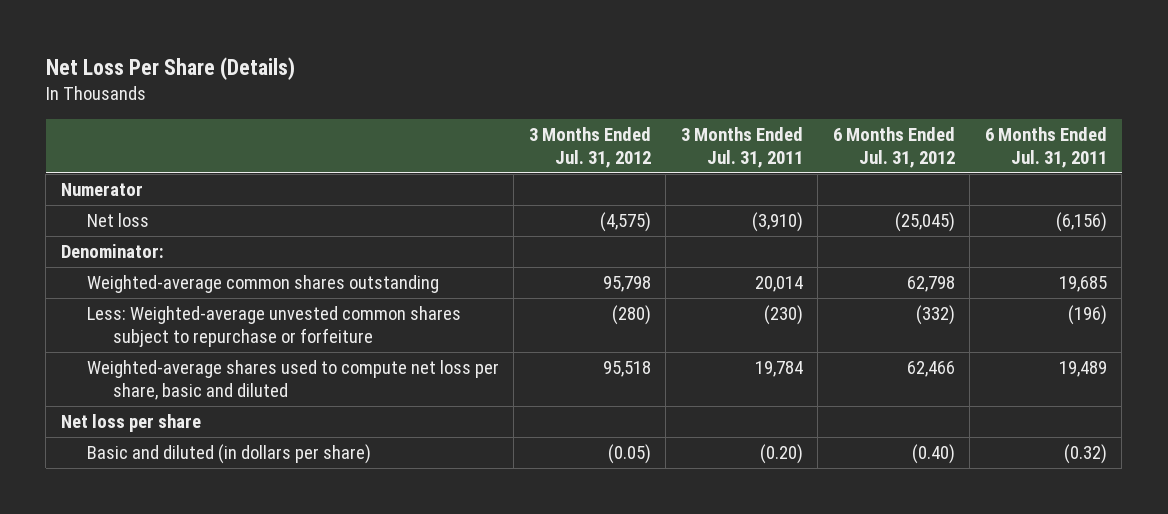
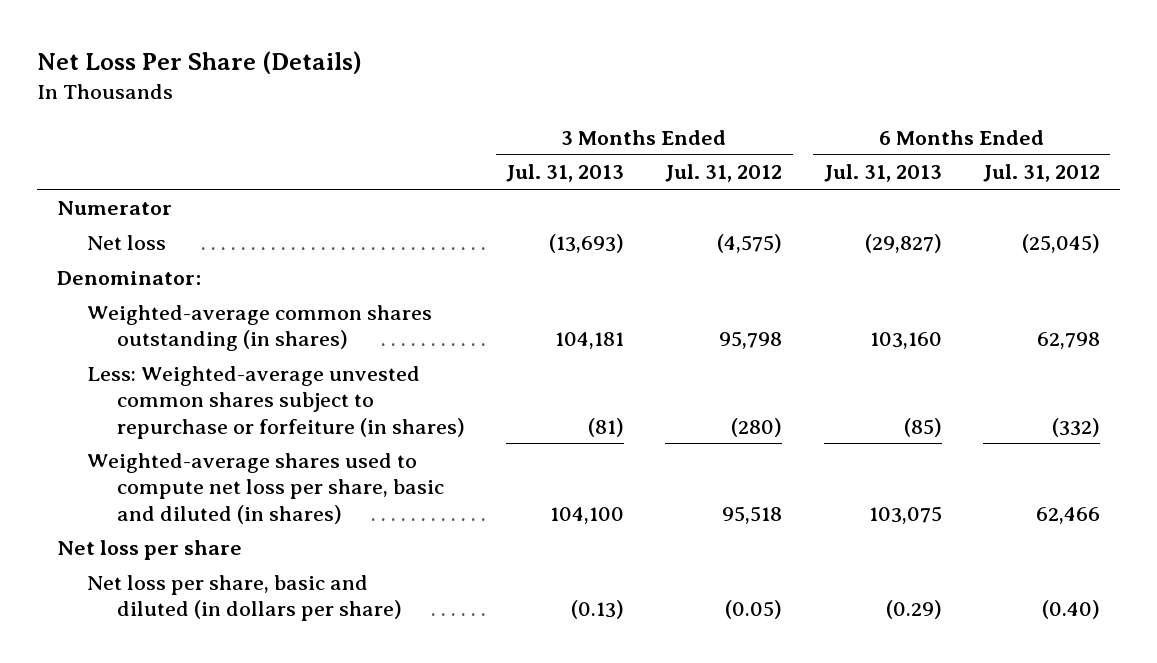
- | 3 Months Ended Jul. 31, 2012 | 3 Months Ended Jul. 31, 2011 | 6 Months Ended Jul. 31, 2012 | 6 Months Ended Jul. 31, 2011
+ | 3 Months Ended Jul. 31, 2013 | 3 Months Ended Jul. 31, 2012 | 6 Months Ended Jul. 31, 2013 | 6 Months Ended Jul. 31, 2012
- Weighted-average common shares outstanding | 95,798 | 20,014 | 62,798 | 19,685
- Less: Weighted-average unvested common shares subject to repurchase or forfeiture | (280) | (230) | (332) | (196)
- Weighted-average shares used to compute net loss per share, basic and diluted | 95,518 | 19,784 | 62,466 | 19,489
+ Weighted-average common shares outstanding (in shares) | 104,181 | 95,798 | 103,160 | 62,798
+ Less: Weighted-average unvested common shares subject to repurchase or forfeiture (in shares) | (81) | (280) | (85) | (332)
+ Weighted-average shares used to compute net loss per share, basic and diluted (in shares) | 104,100 | 95,518 | 103,075 | 62,466
- Basic and diluted (in dollars per share) | (0.05) | (0.20) | (0.40) | (0.32)
+ Net loss per share, basic and diluted (in dollars per share) | (0.13) | (0.05) | (0.29) | (0.40)

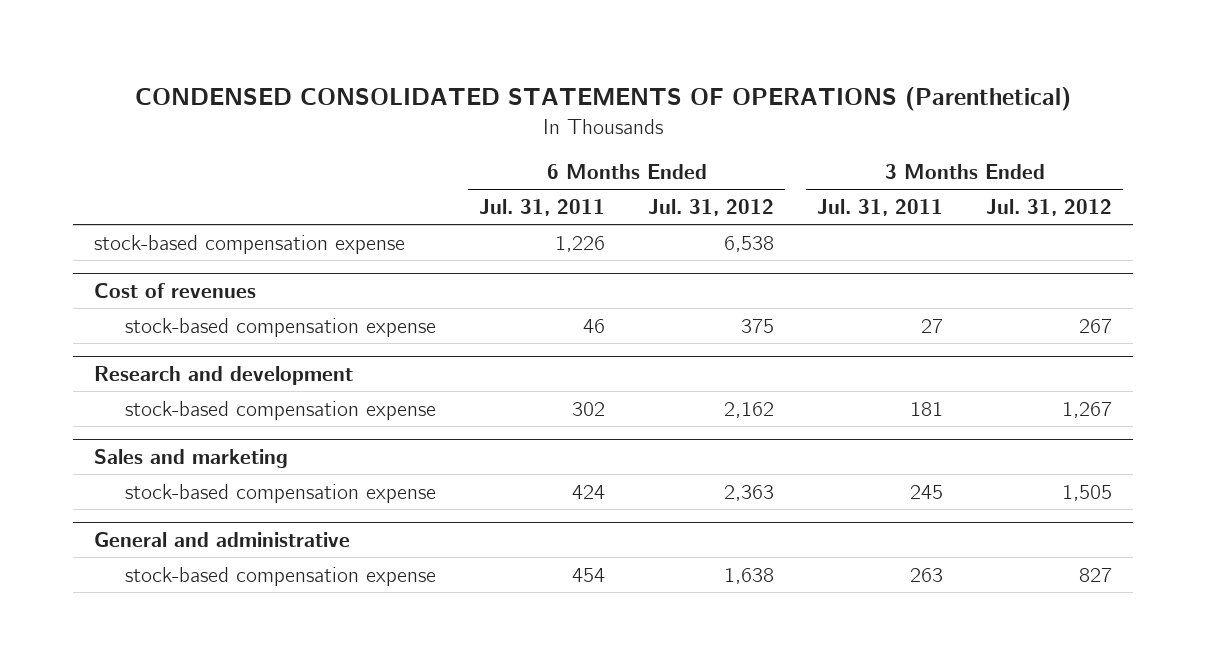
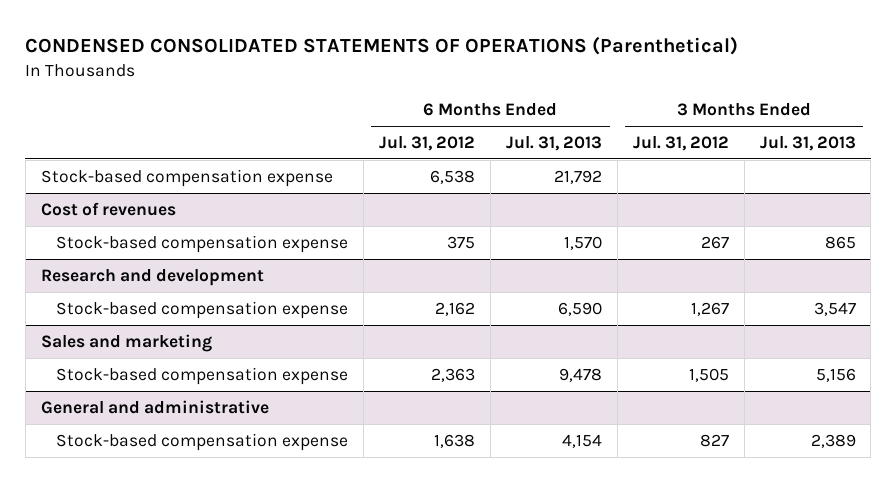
- | 6 Months Ended Jul. 31, 2011 | 6 Months Ended Jul. 31, 2012 | 3 Months Ended Jul. 31, 2011 | 3 Months Ended Jul. 31, 2012
+ | 6 Months Ended Jul. 31, 2012 | 6 Months Ended Jul. 31, 2013 | 3 Months Ended Jul. 31, 2012 | 3 Months Ended Jul. 31, 2013
- stock-based compensation expense | 1,226 | 6,538 | |
+ Stock-based compensation expense | 6,538 | 21,792 | |
@ Cost of revenues
- stock-based compensation expense | 46 | 375 | 27 | 267
+ Stock-based compensation expense | 375 | 1,570 | 267 | 865
@ Research and development
- stock-based compensation expense | 302 | 2,162 | 181 | 1,267
+ Stock-based compensation expense | 2,162 | 6,590 | 1,267 | 3,547
@ Sales and marketing
- stock-based compensation expense | 424 | 2,363 | 245 | 1,505
+ Stock-based compensation expense | 2,363 | 9,478 | 1,505 | 5,156
@ General and administrative
- stock-based compensation expense | 454 | 1,638 | 263 | 827
+ Stock-based compensation expense | 1,638 | 4,154 | 827 | 2,389

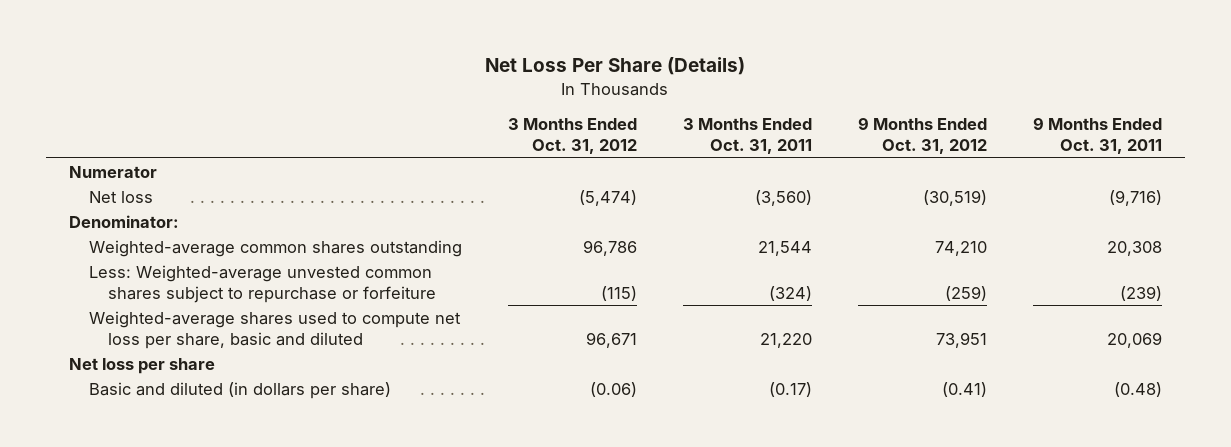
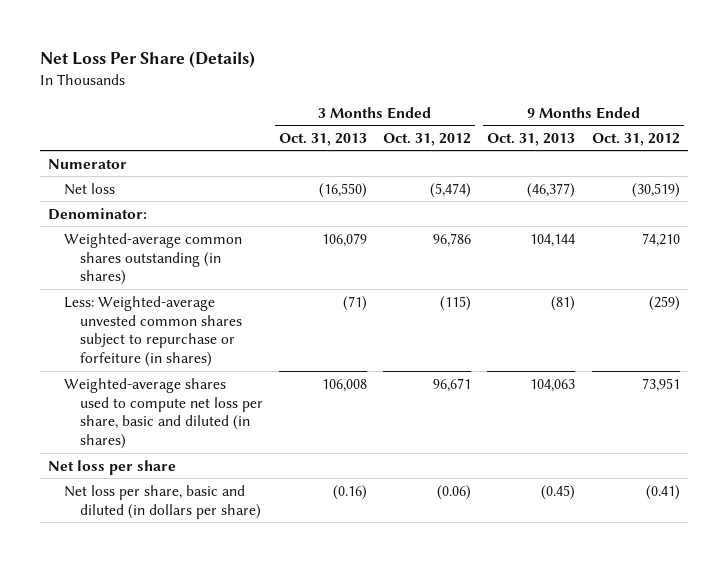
- | 3 Months Ended Oct. 31, 2012 | 3 Months Ended Oct. 31, 2011 | 9 Months Ended Oct. 31, 2012 | 9 Months Ended Oct. 31, 2011
+ | 3 Months Ended Oct. 31, 2013 | 3 Months Ended Oct. 31, 2012 | 9 Months Ended Oct. 31, 2013 | 9 Months Ended Oct. 31, 2012
- Weighted-average common shares outstanding | 96,786 | 21,544 | 74,210 | 20,308
- Less: Weighted-average unvested common shares subject to repurchase or forfeiture | (115) | (324) | (259) | (239)
- Weighted-average shares used to compute net loss per share, basic and diluted | 96,671 | 21,220 | 73,951 | 20,069
+ Weighted-average common shares outstanding (in shares) | 106,079 | 96,786 | 104,144 | 74,210
+ Less: Weighted-average unvested common shares subject to repurchase or forfeiture (in shares) | (71) | (115) | (81) | (259)
+ Weighted-average shares used to compute net loss per share, basic and diluted (in shares) | 106,008 | 96,671 | 104,063 | 73,951
- Basic and diluted (in dollars per share) | (0.06) | (0.17) | (0.41) | (0.48)
+ Net loss per share, basic and diluted (in dollars per share) | (0.16) | (0.06) | (0.45) | (0.41)

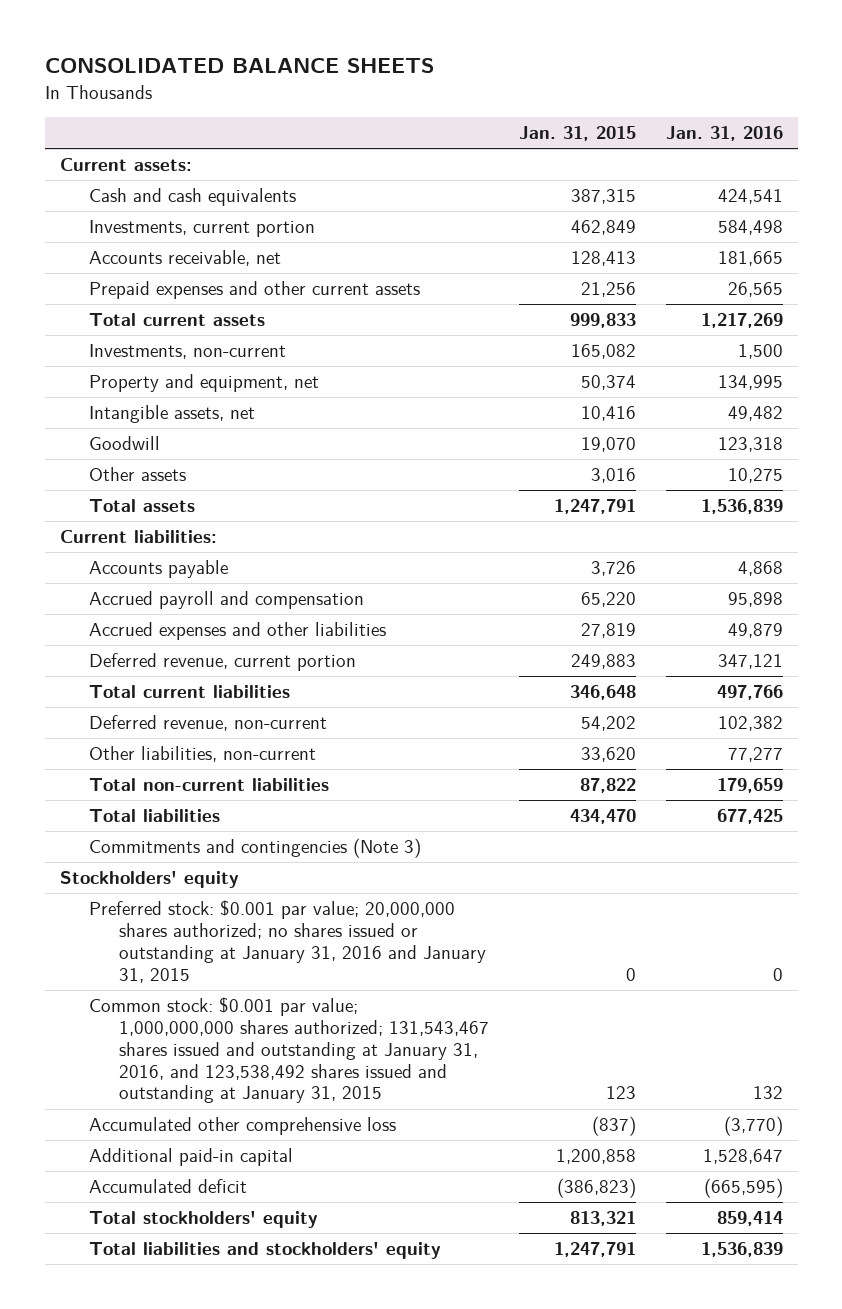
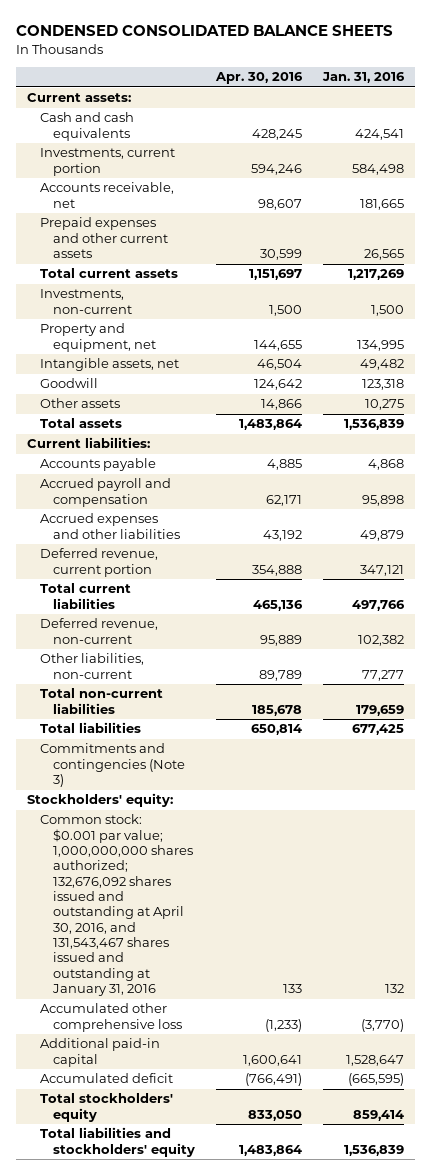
- CONSOLIDATED BALANCE SHEETS
+ CONDENSED CONSOLIDATED BALANCE SHEETS
- | Jan. 31, 2015 | Jan. 31, 2016
+ | Apr. 30, 2016 | Jan. 31, 2016
- Stockholders' equity
- Preferred stock: $0.001 par value; 20,000,000 shares authorized; no shares issued or outstanding at January 31, 2016 and January 31, 2015 | 0 | 0
- Common stock: $0.001 par value; 1,000,000,000 shares authorized; 131,543,467 shares issued and outstanding at January 31, 2016, and 123,538,492 shares issued and outstanding at January 31, 2015 | 123 | 132
+ Stockholders' equity:
+ Common stock: $0.001 par value; 1,000,000,000 shares authorized; 132,676,092 shares issued and outstanding at April 30, 2016, and 131,543,467 shares issued and outstanding at January 31, 2016 | 133 | 132

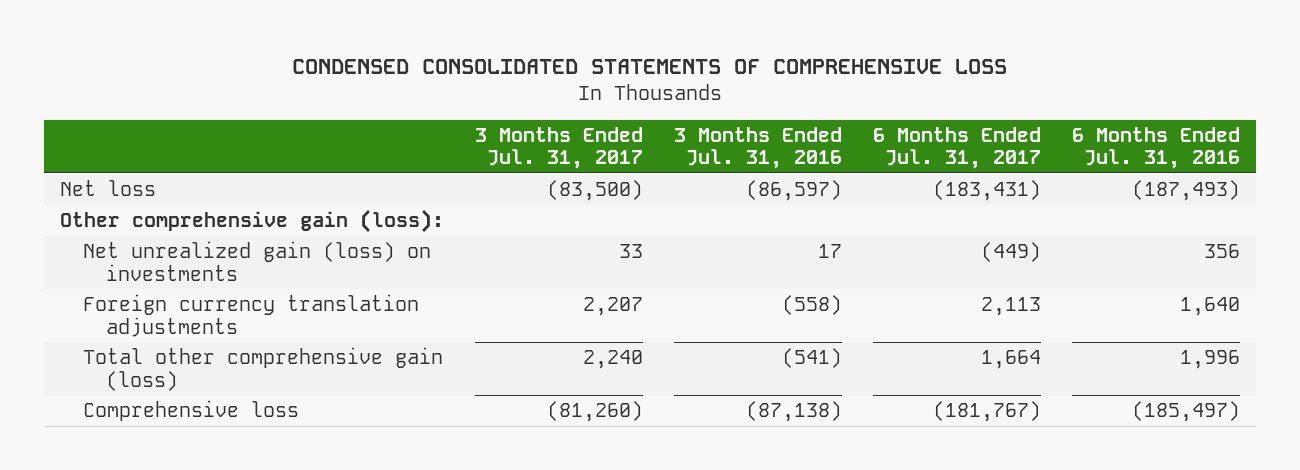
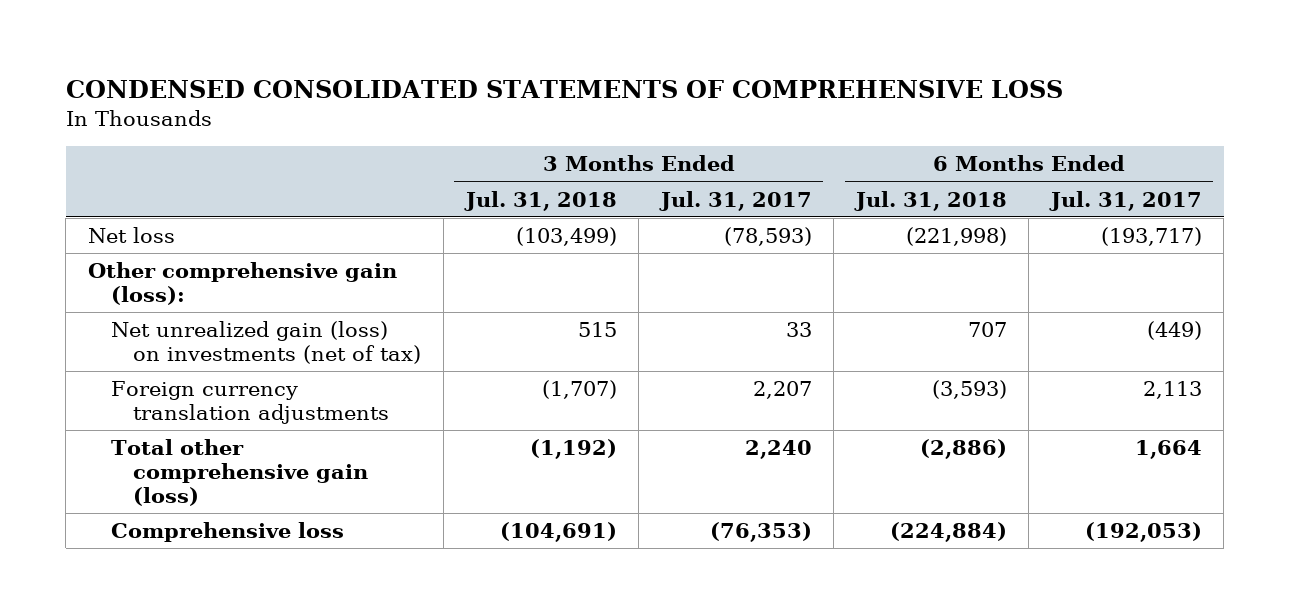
- | 3 Months Ended Jul. 31, 2017 | 3 Months Ended Jul. 31, 2016 | 6 Months Ended Jul. 31, 2017 | 6 Months Ended Jul. 31, 2016
+ | 3 Months Ended Jul. 31, 2018 | 3 Months Ended Jul. 31, 2017 | 6 Months Ended Jul. 31, 2018 | 6 Months Ended Jul. 31, 2017
- Net loss | (83,500) | (86,597) | (183,431) | (187,493)
+ Net loss | (103,499) | (78,593) | (221,998) | (193,717)
- Net unrealized gain (loss) on investments | 33 | 17 | (449) | 356
+ Net unrealized gain (loss) on investments (net of tax) | 515 | 33 | 707 | (449)
- Comprehensive loss | (81,260) | (87,138) | (181,767) | (185,497)
+ Comprehensive loss | (104,691) | (76,353) | (224,884) | (192,053)

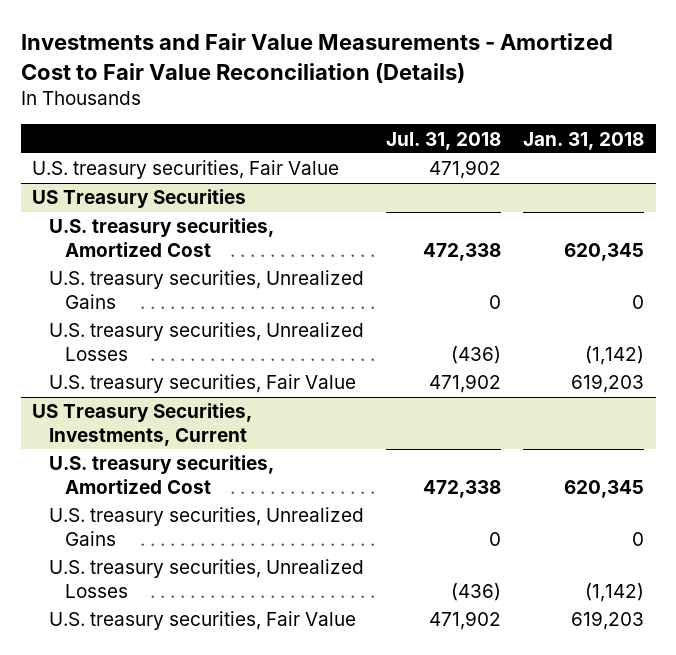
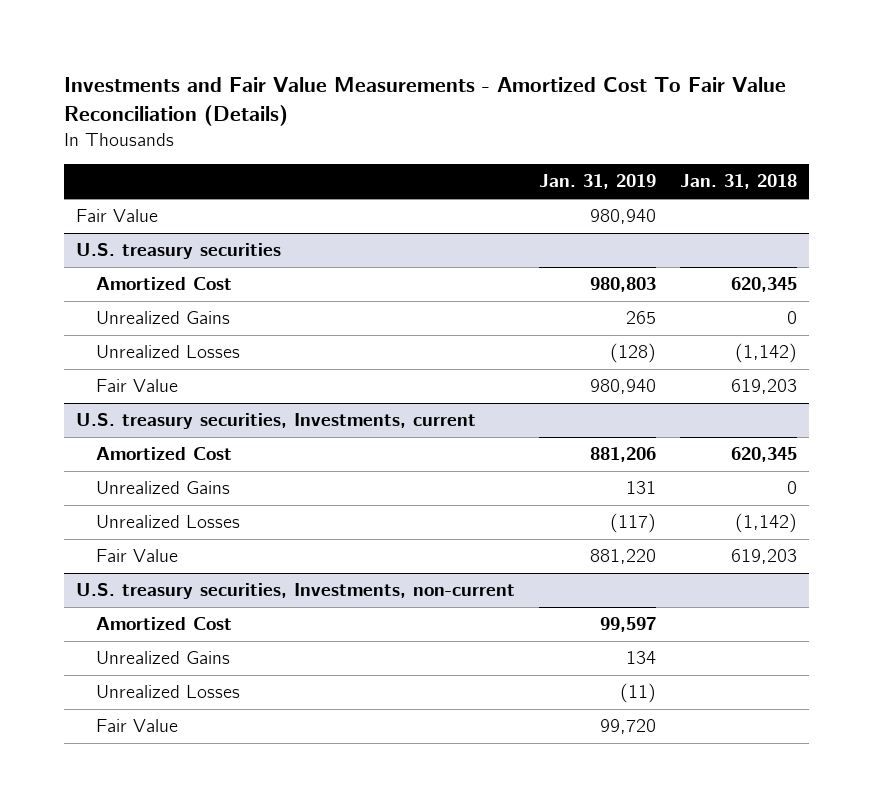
- Investments and Fair Value Measurements - Amortized Cost to Fair Value Reconciliation (Details)
+ Investments and Fair Value Measurements - Amortized Cost To Fair Value Reconciliation (Details)
- | Jul. 31, 2018 | Jan. 31, 2018
+ | Jan. 31, 2019 | Jan. 31, 2018
- U.S. treasury securities, Fair Value | 471,902 |
- US Treasury Securities
- U.S. treasury securities, Amortized Cost | 472,338 | 620,345
- U.S. treasury securities, Unrealized Gains | 0 | 0
- U.S. treasury securities, Unrealized Losses | (436) | (1,142)
- U.S. treasury securities, Fair Value | 471,902 | 619,203
- US Treasury Securities, Investments, Current
- U.S. treasury securities, Amortized Cost | 472,338 | 620,345
- U.S. treasury securities, Unrealized Gains | 0 | 0
- U.S. treasury securities, Unrealized Losses | (436) | (1,142)
- U.S. treasury securities, Fair Value | 471,902 | 619,203
+ Fair Value | 980,940 |
+ U.S. treasury securities
+ Amortized Cost | 980,803 | 620,345
+ Unrealized Gains | 265 | 0
+ Unrealized Losses | (128) | (1,142)
+ Fair Value | 980,940 | 619,203
+ U.S. treasury securities, Investments, current
+ Amortized Cost | 881,206 | 620,345
+ Unrealized Gains | 131 | 0
+ Unrealized Losses | (117) | (1,142)
+ Fair Value | 881,220 | 619,203
+ U.S. treasury securities, Investments, non-current
+ Amortized Cost | 99,597 |
+ Unrealized Gains | 134 |
+ Unrealized Losses | (11) |
+ Fair Value | 99,720 |

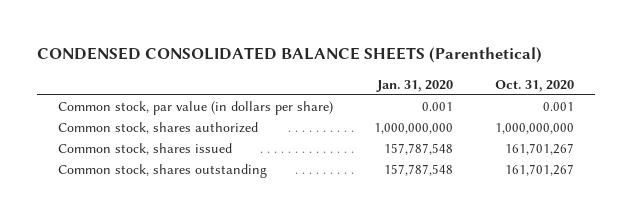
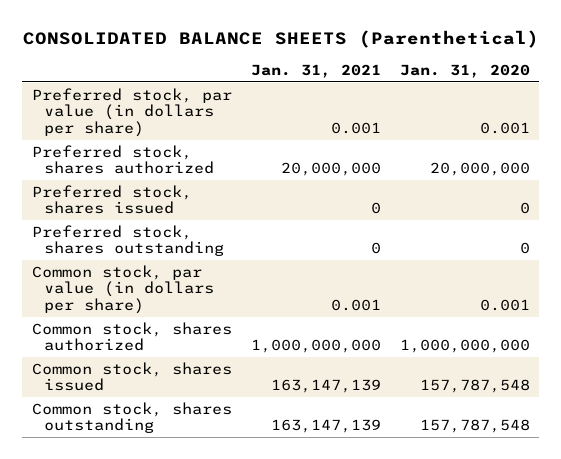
- CONDENSED CONSOLIDATED BALANCE SHEETS (Parenthetical)
+ CONSOLIDATED BALANCE SHEETS (Parenthetical)
- | Jan. 31, 2020 | Oct. 31, 2020
+ | Jan. 31, 2021 | Jan. 31, 2020
+ Preferred stock, par value (in dollars per share) | 0.001 | 0.001
+ Preferred stock, shares authorized | 20,000,000 | 20,000,000
+ Preferred stock, shares issued | 0 | 0
+ Preferred stock, shares outstanding | 0 | 0

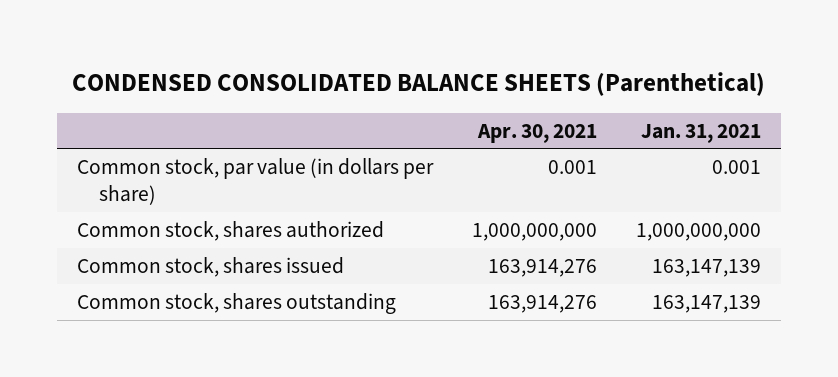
- CONSOLIDATED BALANCE SHEETS (Parenthetical)
+ CONDENSED CONSOLIDATED BALANCE SHEETS (Parenthetical)
- | Jan. 31, 2021 | Jan. 31, 2020
+ | Apr. 30, 2021 | Jan. 31, 2021
- Preferred stock, par value (in dollars per share) | 0.001 | 0.001
- Preferred stock, shares authorized | 20,000,000 | 20,000,000
- Preferred stock, shares issued | 0 | 0
- Preferred stock, shares outstanding | 0 | 0

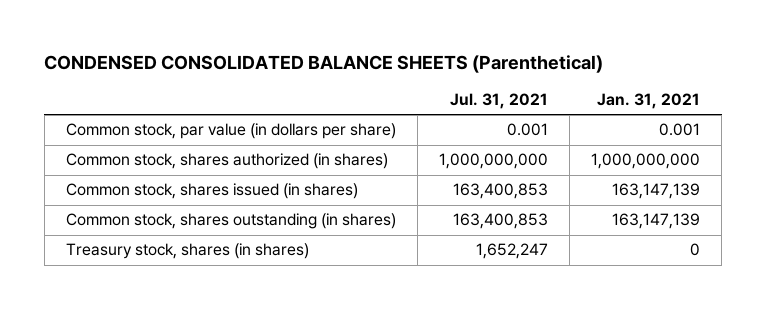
- | Apr. 30, 2021 | Jan. 31, 2021
+ | Jul. 31, 2021 | Jan. 31, 2021
- Common stock, shares authorized | 1,000,000,000 | 1,000,000,000
- Common stock, shares issued | 163,914,276 | 163,147,139
- Common stock, shares outstanding | 163,914,276 | 163,147,139
+ Common stock, shares authorized (in shares) | 1,000,000,000 | 1,000,000,000
+ Common stock, shares issued (in shares) | 163,400,853 | 163,147,139
+ Common stock, shares outstanding (in shares) | 163,400,853 | 163,147,139
+ Treasury stock, shares (in shares) | 1,652,247 | 0

